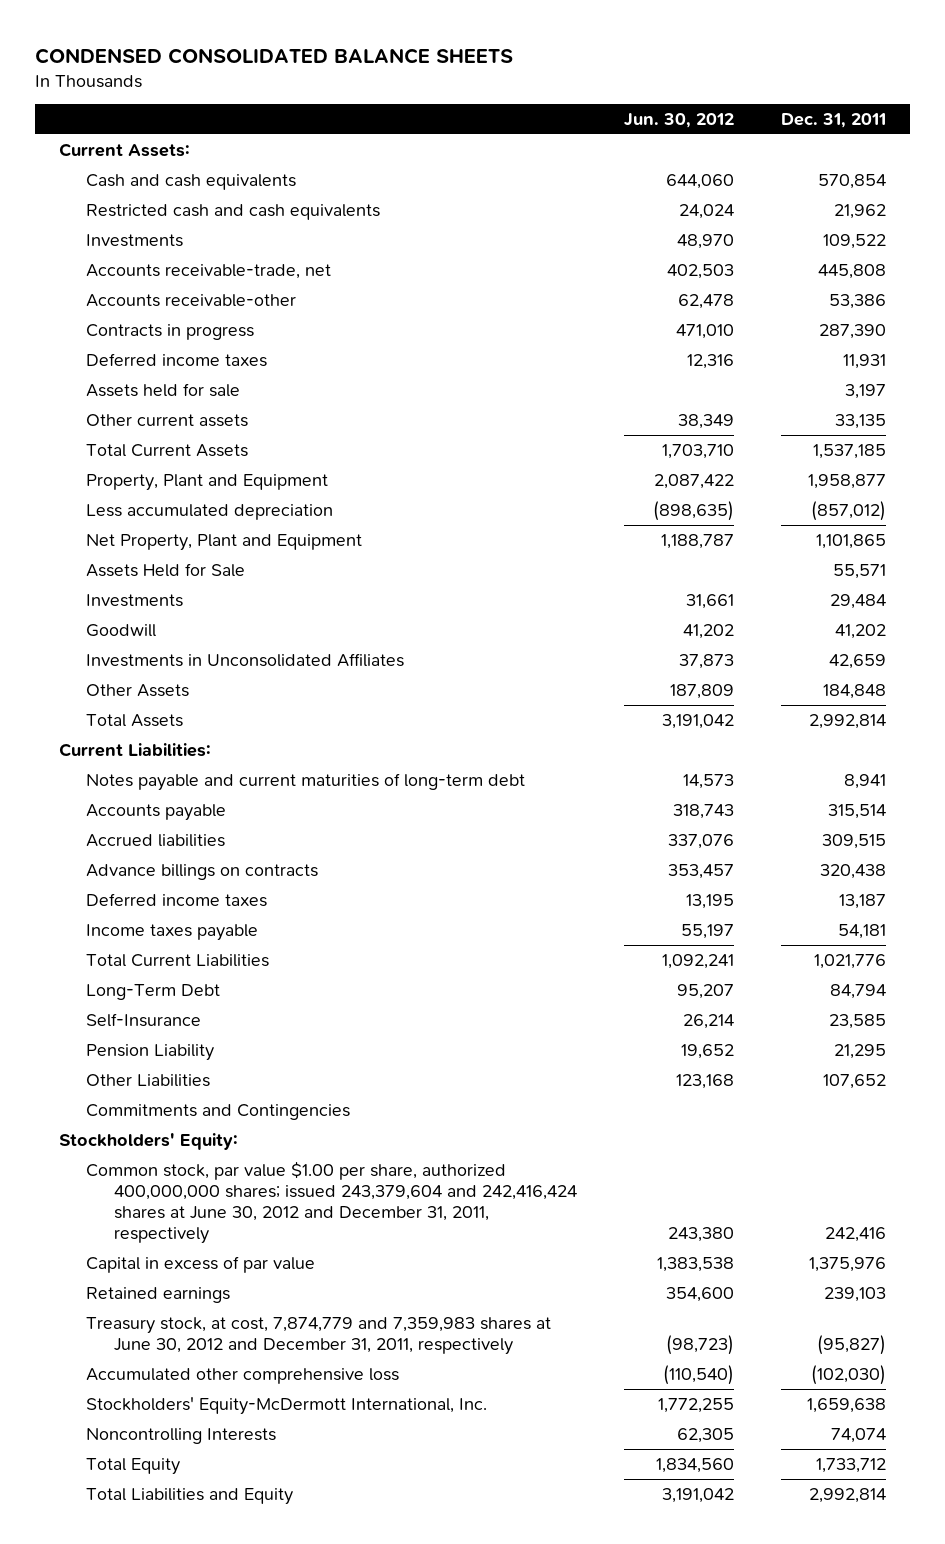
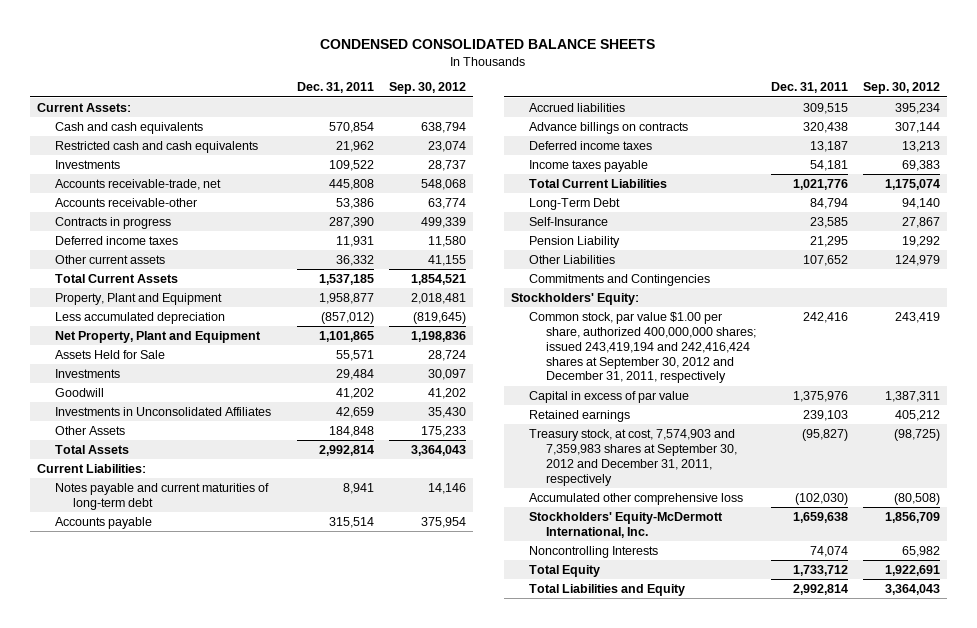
- | Jun. 30, 2012 | Dec. 31, 2011
+ | Dec. 31, 2011 | Sep. 30, 2012
- Assets held for sale | | 3,197
- Other current assets | 38,349 | 33,135
+ Other current assets | 36,332 | 41,155
- Common stock, par value $1.00 per share, authorized 400,000,000 shares; issued 243,379,604 and 242,416,424 shares at June 30, 2012 and December 31, 2011, respectively | 243,380 | 242,416
+ Common stock, par value $1.00 per share, authorized 400,000,000 shares; issued 243,419,194 and 242,416,424 shares at September 30, 2012 and December 31, 2011, respectively | 242,416 | 243,419
- Treasury stock, at cost, 7,874,779 and 7,359,983 shares at June 30, 2012 and December 31, 2011, respectively | (98,723) | (95,827)
+ Treasury stock, at cost, 7,574,903 and 7,359,983 shares at September 30, 2012 and December 31, 2011, respectively | (95,827) | (98,725)

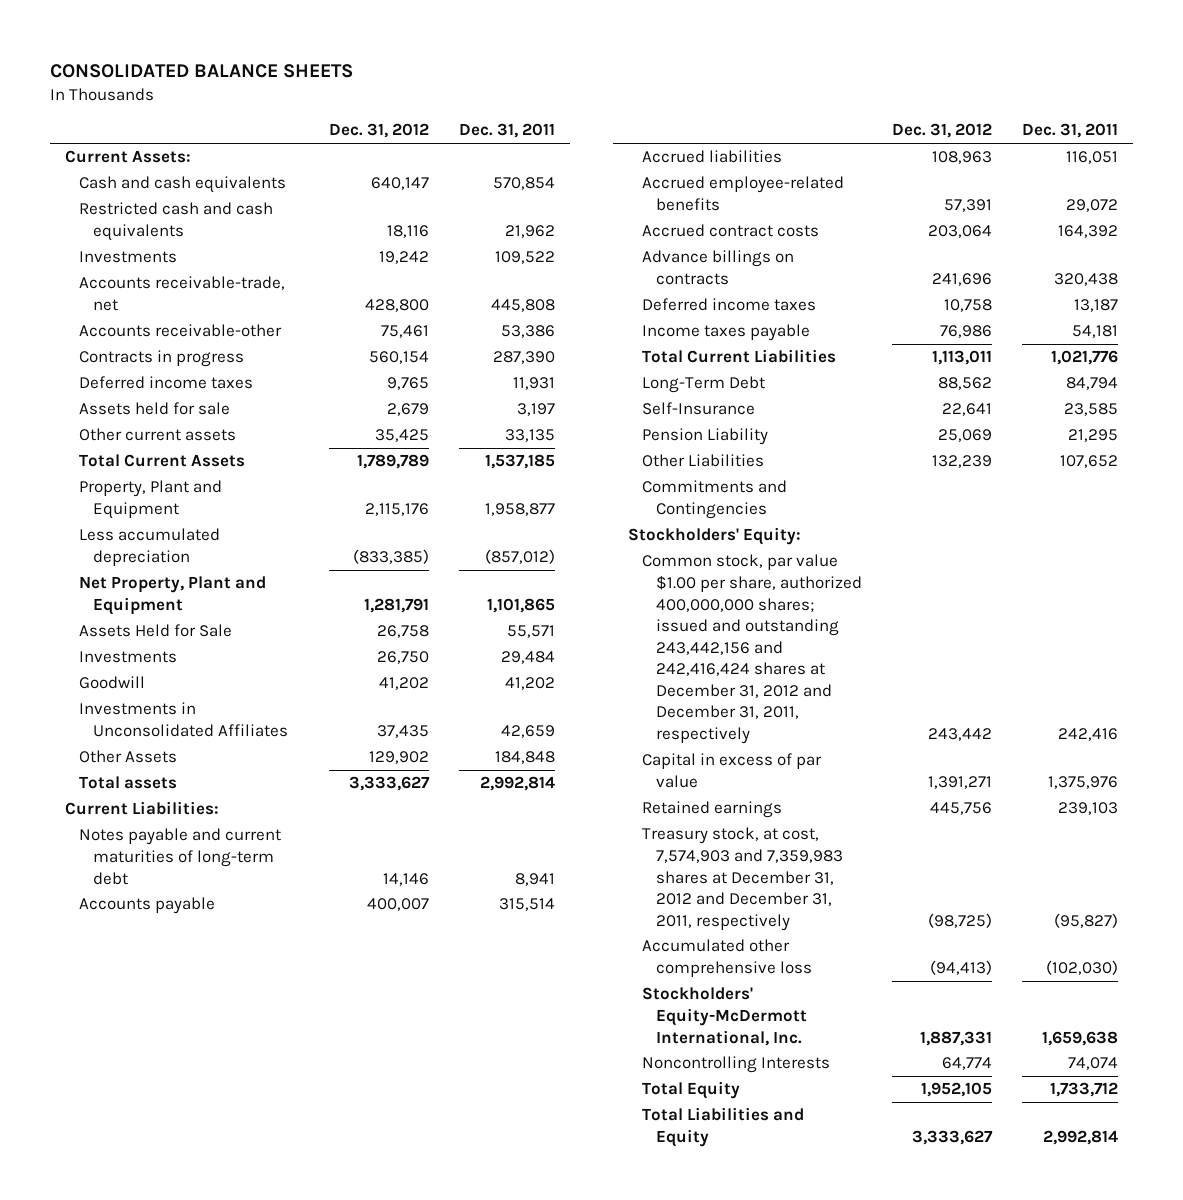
- CONDENSED CONSOLIDATED BALANCE SHEETS
+ CONSOLIDATED BALANCE SHEETS
- | Dec. 31, 2011 | Sep. 30, 2012
+ | Dec. 31, 2012 | Dec. 31, 2011
- Other current assets | 36,332 | 41,155
+ Assets held for sale | 2,679 | 3,197
+ Other current assets | 35,425 | 33,135
- Total Assets | 2,992,814 | 3,364,043
+ Total assets | 3,333,627 | 2,992,814
- Accrued liabilities | 309,515 | 395,234
+ Accrued liabilities | 108,963 | 116,051
+ Accrued employee-related benefits | 57,391 | 29,072
+ Accrued contract costs | 203,064 | 164,392
- Common stock, par value $1.00 per share, authorized 400,000,000 shares; issued 243,419,194 and 242,416,424 shares at September 30, 2012 and December 31, 2011, respectively | 242,416 | 243,419
+ Common stock, par value $1.00 per share, authorized 400,000,000 shares; issued and outstanding 243,442,156 and 242,416,424 shares at December 31, 2012 and December 31, 2011, respectively | 243,442 | 242,416
- Treasury stock, at cost, 7,574,903 and 7,359,983 shares at September 30, 2012 and December 31, 2011, respectively | (95,827) | (98,725)
+ Treasury stock, at cost, 7,574,903 and 7,359,983 shares at December 31, 2012 and December 31, 2011, respectively | (98,725) | (95,827)

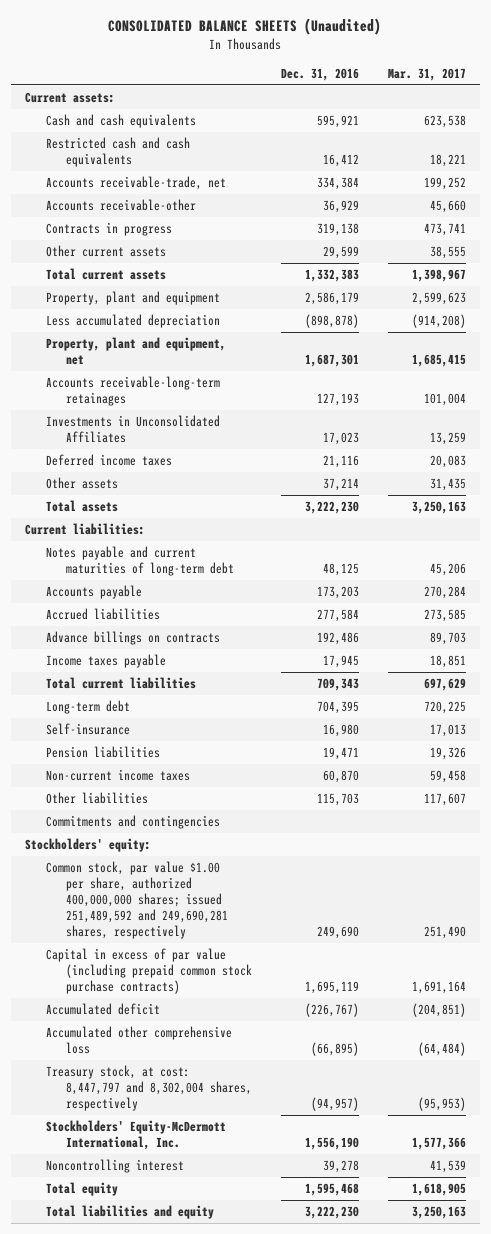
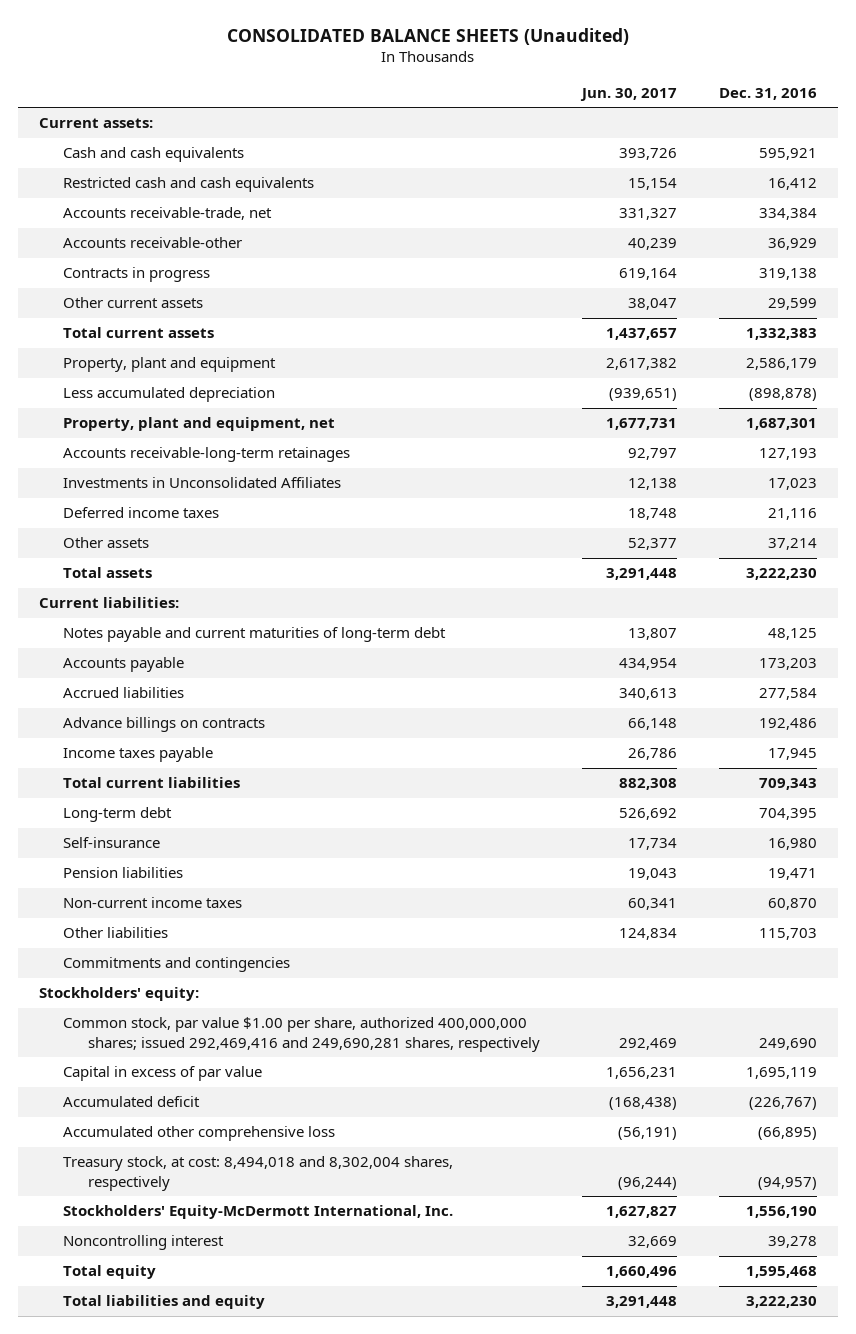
- | Dec. 31, 2016 | Mar. 31, 2017
+ | Jun. 30, 2017 | Dec. 31, 2016
- Common stock, par value $1.00 per share, authorized 400,000,000 shares; issued 251,489,592 and 249,690,281 shares, respectively | 249,690 | 251,490
- Capital in excess of par value (including prepaid common stock purchase contracts) | 1,695,119 | 1,691,164
+ Common stock, par value $1.00 per share, authorized 400,000,000 shares; issued 292,469,416 and 249,690,281 shares, respectively | 292,469 | 249,690
+ Capital in excess of par value | 1,656,231 | 1,695,119
- Treasury stock, at cost: 8,447,797 and 8,302,004 shares, respectively | (94,957) | (95,953)
+ Treasury stock, at cost: 8,494,018 and 8,302,004 shares, respectively | (96,244) | (94,957)

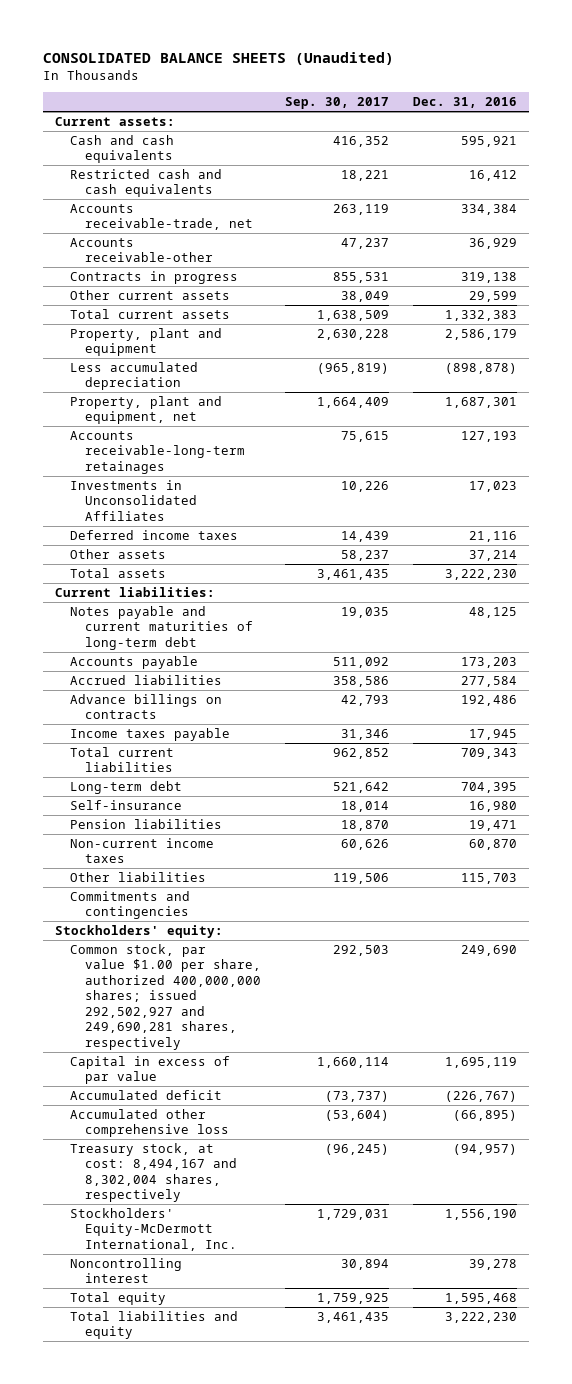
- | Jun. 30, 2017 | Dec. 31, 2016
+ | Sep. 30, 2017 | Dec. 31, 2016
- Common stock, par value $1.00 per share, authorized 400,000,000 shares; issued 292,469,416 and 249,690,281 shares, respectively | 292,469 | 249,690
+ Common stock, par value $1.00 per share, authorized 400,000,000 shares; issued 292,502,927 and 249,690,281 shares, respectively | 292,503 | 249,690
- Treasury stock, at cost: 8,494,018 and 8,302,004 shares, respectively | (96,244) | (94,957)
+ Treasury stock, at cost: 8,494,167 and 8,302,004 shares, respectively | (96,245) | (94,957)

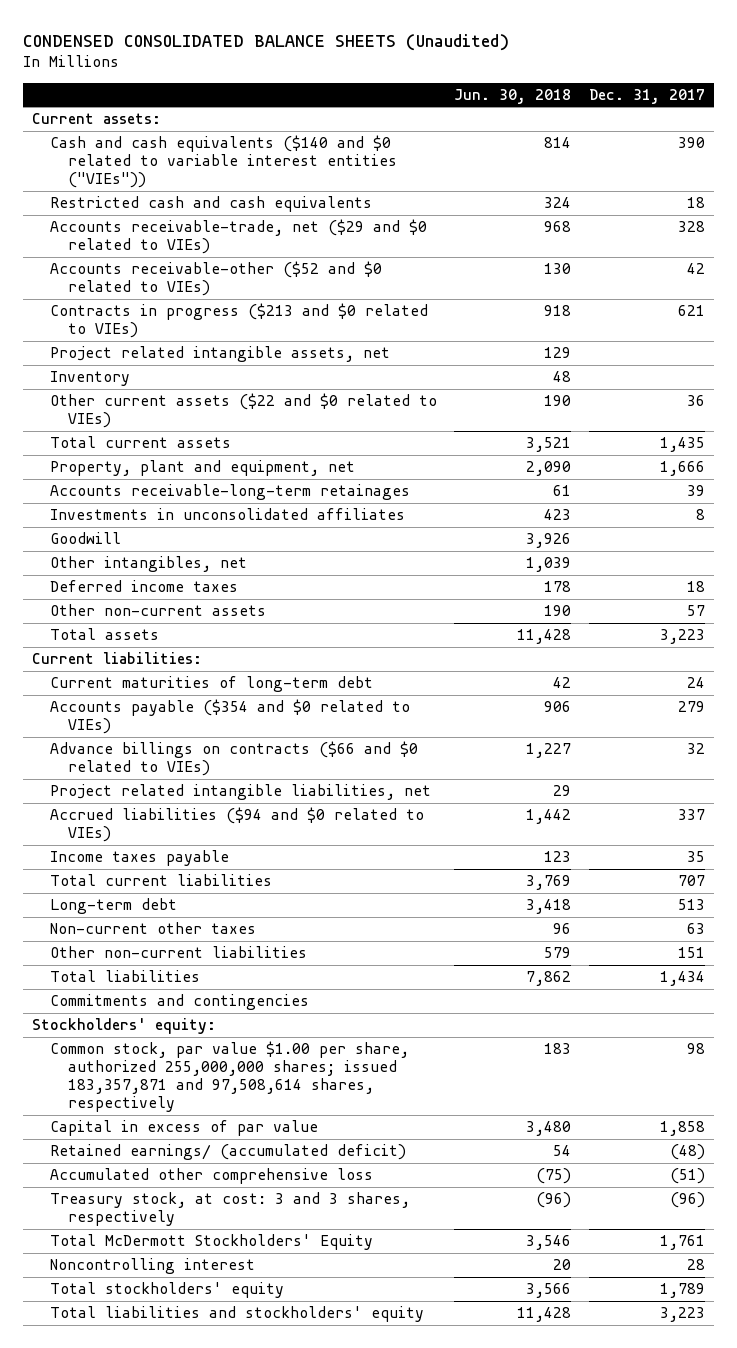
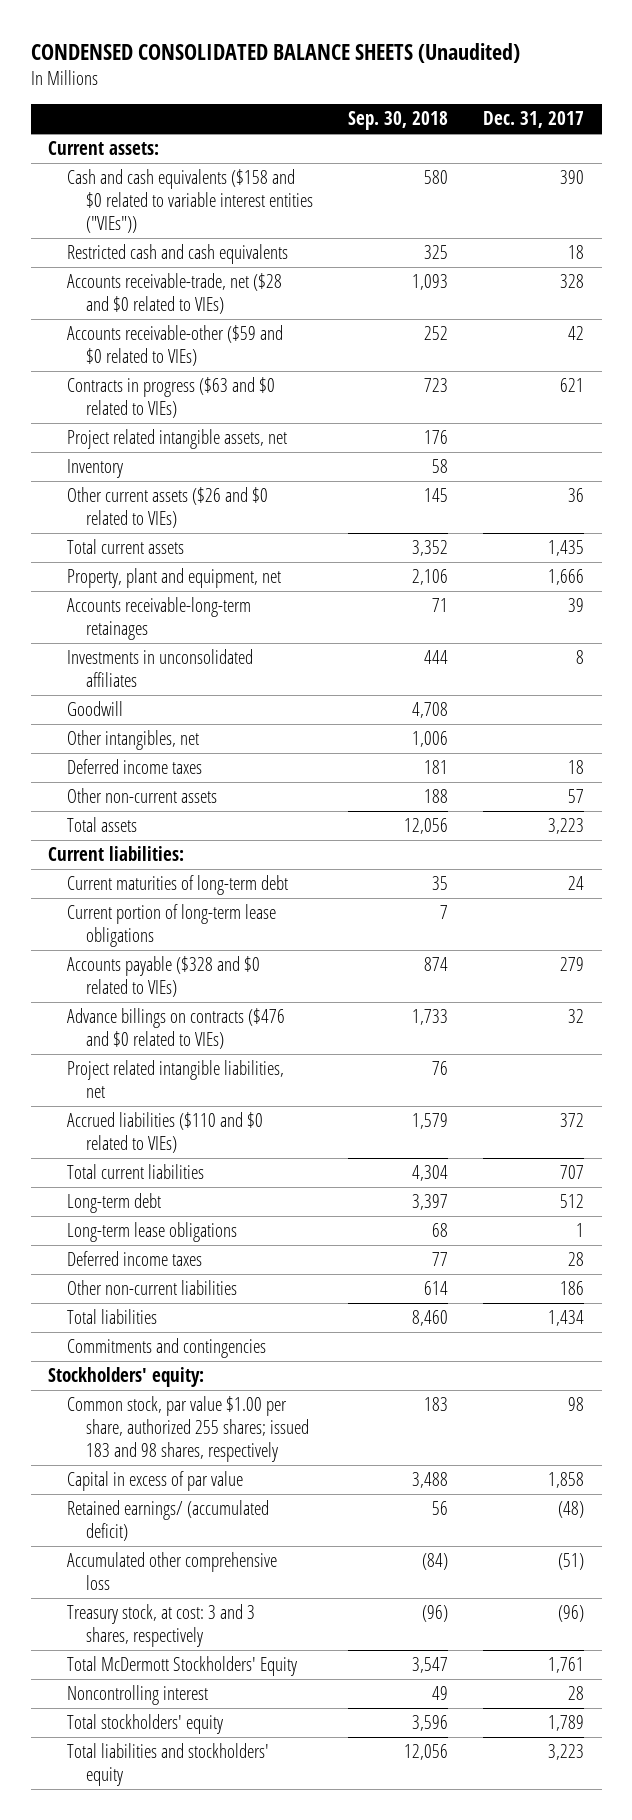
- | Jun. 30, 2018 | Dec. 31, 2017
+ | Sep. 30, 2018 | Dec. 31, 2017
- Cash and cash equivalents ($140 and $0 related to variable interest entities ("VIEs")) | 814 | 390
+ Cash and cash equivalents ($158 and $0 related to variable interest entities ("VIEs")) | 580 | 390
- Accounts receivable-trade, net ($29 and $0 related to VIEs) | 968 | 328
- Accounts receivable-other ($52 and $0 related to VIEs) | 130 | 42
- Contracts in progress ($213 and $0 related to VIEs) | 918 | 621
+ Accounts receivable-trade, net ($28 and $0 related to VIEs) | 1,093 | 328
+ Accounts receivable-other ($59 and $0 related to VIEs) | 252 | 42
+ Contracts in progress ($63 and $0 related to VIEs) | 723 | 621
- Other current assets ($22 and $0 related to VIEs) | 190 | 36
+ Other current assets ($26 and $0 related to VIEs) | 145 | 36
- Accounts payable ($354 and $0 related to VIEs) | 906 | 279
- Advance billings on contracts ($66 and $0 related to VIEs) | 1,227 | 32
+ Current portion of long-term lease obligations | 7 |
+ Accounts payable ($328 and $0 related to VIEs) | 874 | 279
+ Advance billings on contracts ($476 and $0 related to VIEs) | 1,733 | 32
- Accrued liabilities ($94 and $0 related to VIEs) | 1,442 | 337
- Income taxes payable | 123 | 35
+ Accrued liabilities ($110 and $0 related to VIEs) | 1,579 | 372
- Long-term debt | 3,418 | 513
- Non-current other taxes | 96 | 63
- Other non-current liabilities | 579 | 151
+ Long-term debt | 3,397 | 512
+ Long-term lease obligations | 68 | 1
+ Deferred income taxes | 77 | 28
+ Other non-current liabilities | 614 | 186
- Common stock, par value $1.00 per share, authorized 255,000,000 shares; issued 183,357,871 and 97,508,614 shares, respectively | 183 | 98
+ Common stock, par value $1.00 per share, authorized 255 shares; issued 183 and 98 shares, respectively | 183 | 98

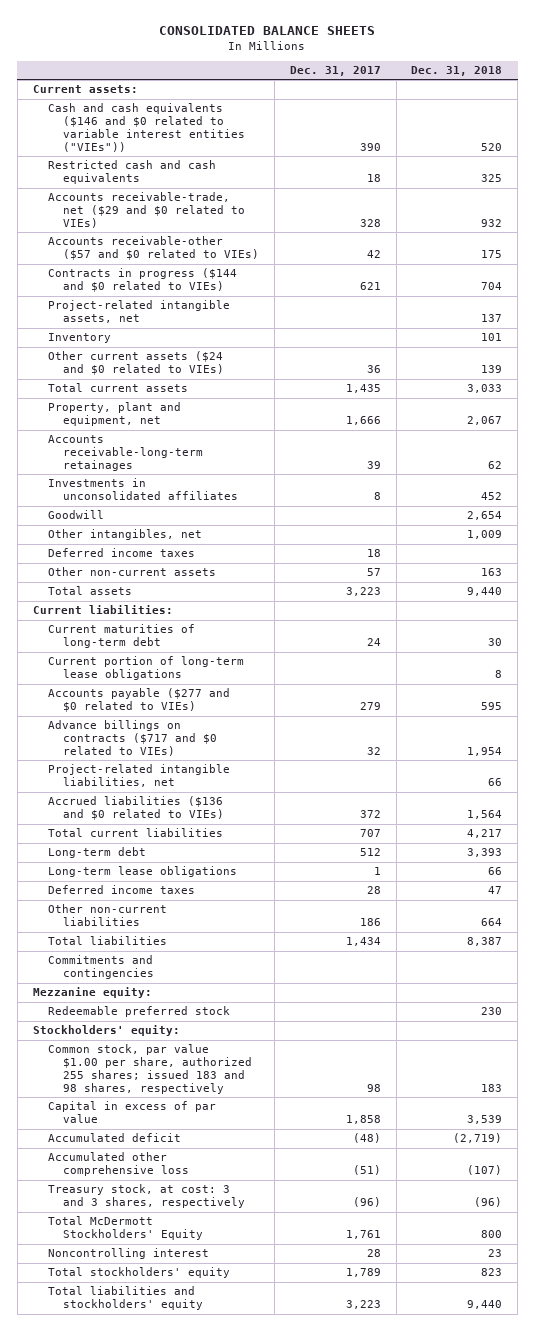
- CONDENSED CONSOLIDATED BALANCE SHEETS (Unaudited)
+ CONSOLIDATED BALANCE SHEETS
- | Sep. 30, 2018 | Dec. 31, 2017
+ | Dec. 31, 2017 | Dec. 31, 2018
- Cash and cash equivalents ($158 and $0 related to variable interest entities ("VIEs")) | 580 | 390
+ Cash and cash equivalents ($146 and $0 related to variable interest entities ("VIEs")) | 390 | 520
- Accounts receivable-trade, net ($28 and $0 related to VIEs) | 1,093 | 328
- Accounts receivable-other ($59 and $0 related to VIEs) | 252 | 42
- Contracts in progress ($63 and $0 related to VIEs) | 723 | 621
- Project related intangible assets, net | 176 |
+ Accounts receivable-trade, net ($29 and $0 related to VIEs) | 328 | 932
+ Accounts receivable-other ($57 and $0 related to VIEs) | 42 | 175
+ Contracts in progress ($144 and $0 related to VIEs) | 621 | 704
+ Project-related intangible assets, net | | 137
- Other current assets ($26 and $0 related to VIEs) | 145 | 36
+ Other current assets ($24 and $0 related to VIEs) | 36 | 139
- Accounts payable ($328 and $0 related to VIEs) | 874 | 279
- Advance billings on contracts ($476 and $0 related to VIEs) | 1,733 | 32
- Project related intangible liabilities, net | 76 |
- Accrued liabilities ($110 and $0 related to VIEs) | 1,579 | 372
+ Accounts payable ($277 and $0 related to VIEs) | 279 | 595
+ Advance billings on contracts ($717 and $0 related to VIEs) | 32 | 1,954
+ Project-related intangible liabilities, net | | 66
+ Accrued liabilities ($136 and $0 related to VIEs) | 372 | 1,564
+ Mezzanine equity:
+ Redeemable preferred stock | | 230
- Retained earnings/ (accumulated deficit) | 56 | (48)
+ Accumulated deficit | (48) | (2,719)

